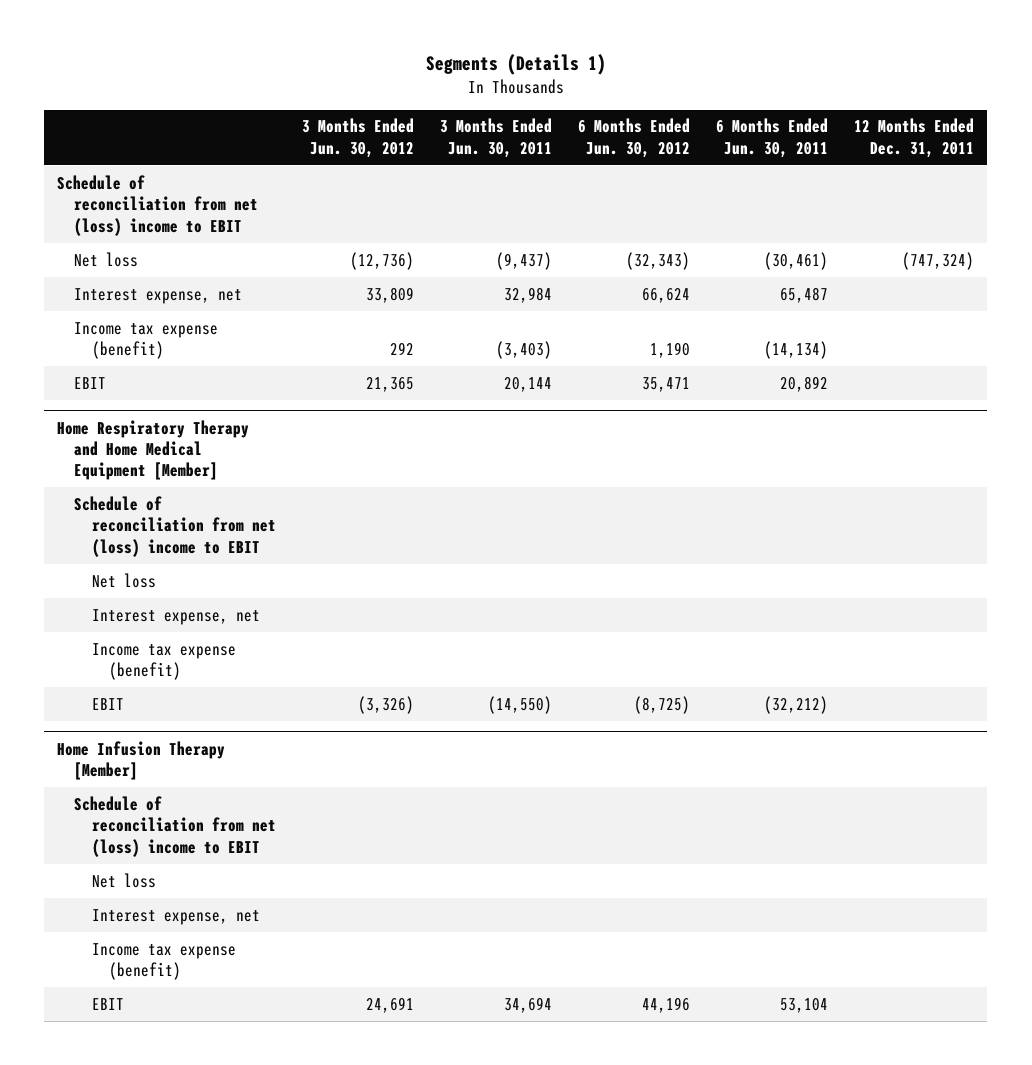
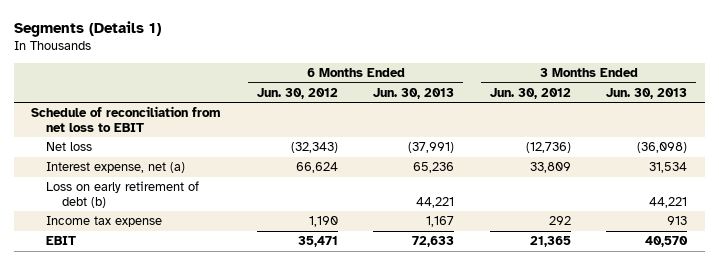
- | 3 Months Ended Jun. 30, 2012 | 3 Months Ended Jun. 30, 2011 | 6 Months Ended Jun. 30, 2012 | 6 Months Ended Jun. 30, 2011 | 12 Months Ended Dec. 31, 2011
+ | 6 Months Ended Jun. 30, 2012 | 6 Months Ended Jun. 30, 2013 | 3 Months Ended Jun. 30, 2012 | 3 Months Ended Jun. 30, 2013
- Schedule of reconciliation from net (loss) income to EBIT
+ Schedule of reconciliation from net loss to EBIT
- Interest expense, net | 33,809 | 32,984 | 66,624 | 65,487 |
- Income tax expense (benefit) | 292 | (3,403) | 1,190 | (14,134) |
+ Interest expense, net (a) | 66,624 | 65,236 | 33,809 | 31,534
+ Loss on early retirement of debt (b) | | 44,221 | | 44,221
+ Income tax expense | 1,190 | 1,167 | 292 | 913
- Home Respiratory Therapy and Home Medical Equipment [Member]
- Schedule of reconciliation from net (loss) income to EBIT
- Net loss
- Interest expense, net
- Income tax expense (benefit)
- EBIT | (3,326) | (14,550) | (8,725) | (32,212) |
- Home Infusion Therapy [Member]
- Schedule of reconciliation from net (loss) income to EBIT
- Net loss
- Interest expense, net
- Income tax expense (benefit)
- EBIT | 24,691 | 34,694 | 44,196 | 53,104 |

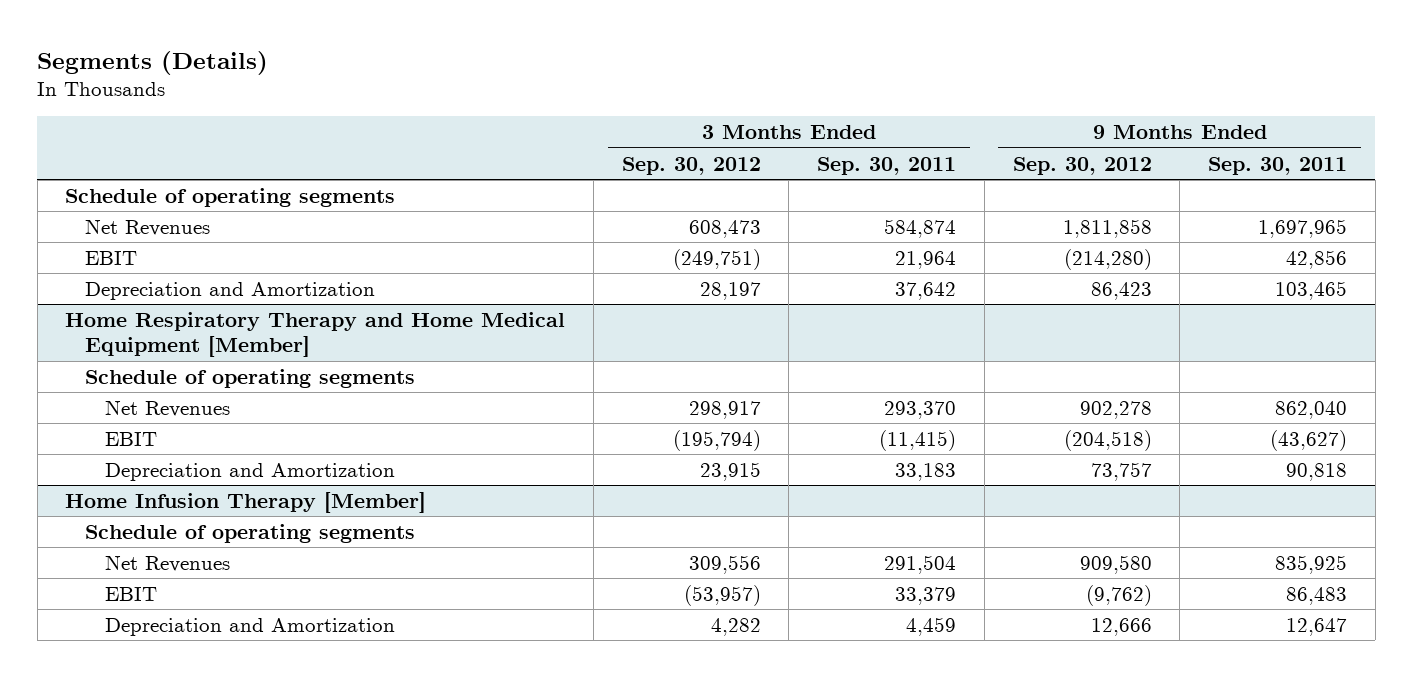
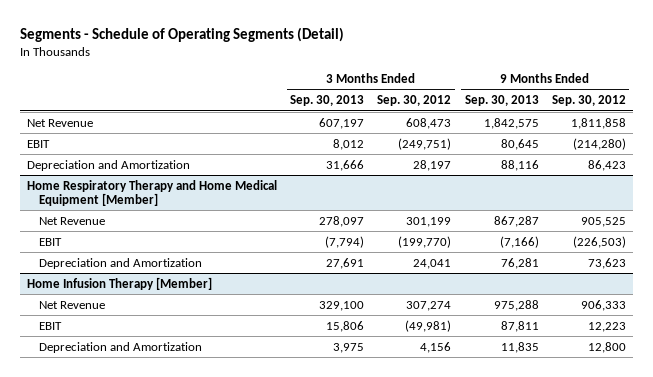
- Segments (Details)
+ Segments - Schedule of Operating Segments (Detail)
- | 3 Months Ended Sep. 30, 2012 | 3 Months Ended Sep. 30, 2011 | 9 Months Ended Sep. 30, 2012 | 9 Months Ended Sep. 30, 2011
+ | 3 Months Ended Sep. 30, 2013 | 3 Months Ended Sep. 30, 2012 | 9 Months Ended Sep. 30, 2013 | 9 Months Ended Sep. 30, 2012
- Schedule of operating segments
- Net Revenues | 608,473 | 584,874 | 1,811,858 | 1,697,965
+ Net Revenue | 607,197 | 608,473 | 1,842,575 | 1,811,858
@ Home Respiratory Therapy and Home Medical Equipment [Member]
- Schedule of operating segments
- Net Revenues | 298,917 | 293,370 | 902,278 | 862,040
- EBIT | (195,794) | (11,415) | (204,518) | (43,627)
- Depreciation and Amortization | 23,915 | 33,183 | 73,757 | 90,818
+ Net Revenue | 278,097 | 301,199 | 867,287 | 905,525
+ EBIT | (7,794) | (199,770) | (7,166) | (226,503)
+ Depreciation and Amortization | 27,691 | 24,041 | 76,281 | 73,623
@ Home Infusion Therapy [Member]
- Schedule of operating segments
- Net Revenues | 309,556 | 291,504 | 909,580 | 835,925
- EBIT | (53,957) | 33,379 | (9,762) | 86,483
- Depreciation and Amortization | 4,282 | 4,459 | 12,666 | 12,647
+ Net Revenue | 329,100 | 307,274 | 975,288 | 906,333
+ EBIT | 15,806 | (49,981) | 87,811 | 12,223
+ Depreciation and Amortization | 3,975 | 4,156 | 11,835 | 12,800

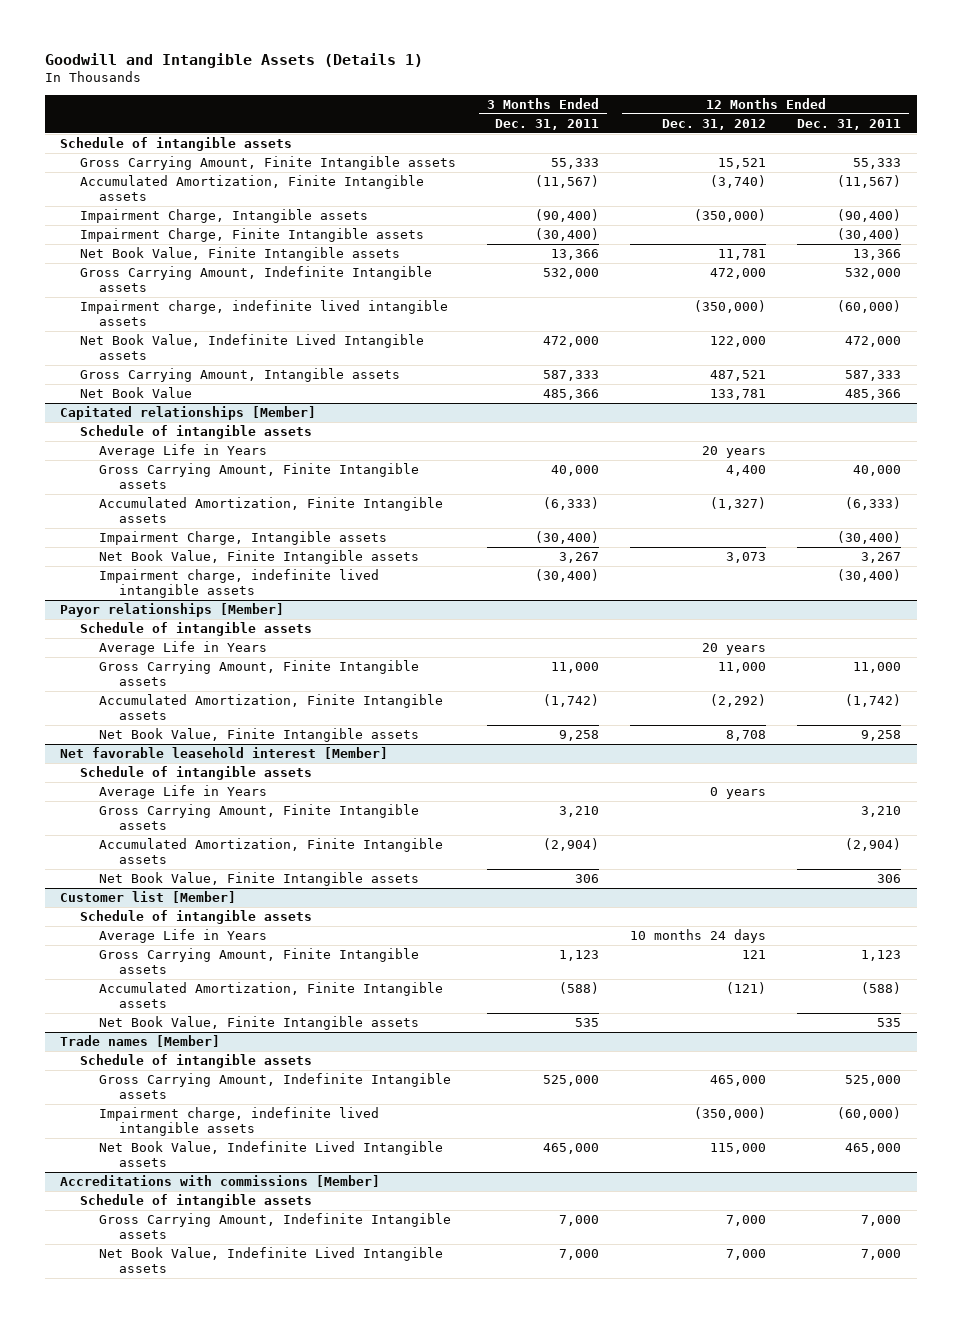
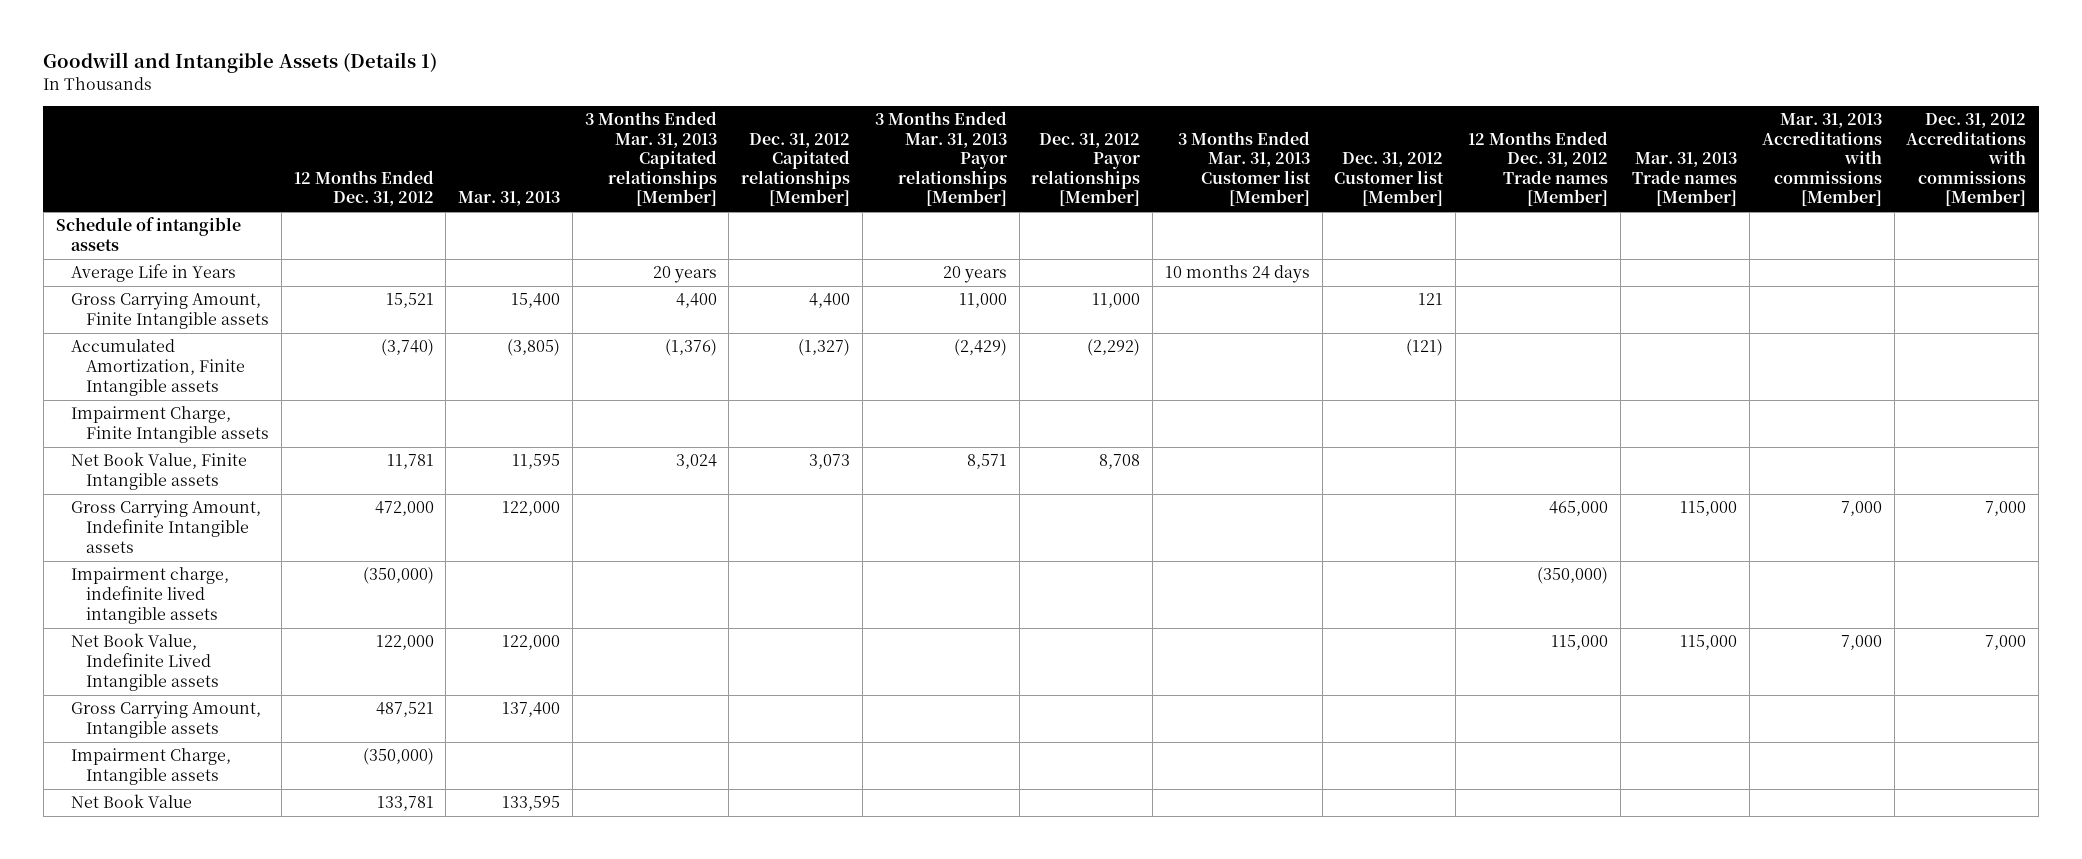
- | 3 Months Ended Dec. 31, 2011 | 12 Months Ended Dec. 31, 2012 | 12 Months Ended Dec. 31, 2011
+ | 12 Months Ended Dec. 31, 2012 | Mar. 31, 2013 | 3 Months Ended Mar. 31, 2013 Capitated relationships [Member] | Dec. 31, 2012 Capitated relationships [Member] | 3 Months Ended Mar. 31, 2013 Payor relationships [Member] | Dec. 31, 2012 Payor relationships [Member] | 3 Months Ended Mar. 31, 2013 Customer list [Member] | Dec. 31, 2012 Customer list [Member] | 12 Months Ended Dec. 31, 2012 Trade names [Member] | Mar. 31, 2013 Trade names [Member] | Mar. 31, 2013 Accreditations with commissions [Member] | Dec. 31, 2012 Accreditations with commissions [Member]
+ Average Life in Years | | | 20 years | | 20 years | | 10 months 24 days | | | | |
moved down: Impairment Charge, Intangible assets | (350,000) | | | | | | | | | | |
- Capitated relationships [Member]
- Schedule of intangible assets
- Average Life in Years | | 20 years |
- Gross Carrying Amount, Finite Intangible assets | 40,000 | 4,400 | 40,000
- Accumulated Amortization, Finite Intangible assets | (6,333) | (1,327) | (6,333)
- Impairment Charge, Intangible assets | (30,400) | | (30,400)
- Net Book Value, Finite Intangible assets | 3,267 | 3,073 | 3,267
- Impairment charge, indefinite lived intangible assets | (30,400) | | (30,400)
- Payor relationships [Member]
- Schedule of intangible assets
- Average Life in Years | | 20 years |
- Gross Carrying Amount, Finite Intangible assets | 11,000 | 11,000 | 11,000
- Accumulated Amortization, Finite Intangible assets | (1,742) | (2,292) | (1,742)
- Net Book Value, Finite Intangible assets | 9,258 | 8,708 | 9,258
- Net favorable leasehold interest [Member]
- Schedule of intangible assets
- Average Life in Years | | 0 years |
- Gross Carrying Amount, Finite Intangible assets | 3,210 | | 3,210
- Accumulated Amortization, Finite Intangible assets | (2,904) | | (2,904)
- Net Book Value, Finite Intangible assets | 306 | | 306
- Customer list [Member]
- Schedule of intangible assets
- Average Life in Years | | 10 months 24 days |
- Gross Carrying Amount, Finite Intangible assets | 1,123 | 121 | 1,123
- Accumulated Amortization, Finite Intangible assets | (588) | (121) | (588)
- Net Book Value, Finite Intangible assets | 535 | | 535
- Trade names [Member]
- Schedule of intangible assets
- Gross Carrying Amount, Indefinite Intangible assets | 525,000 | 465,000 | 525,000
- Impairment charge, indefinite lived intangible assets | | (350,000) | (60,000)
- Net Book Value, Indefinite Lived Intangible assets | 465,000 | 115,000 | 465,000
- Accreditations with commissions [Member]
- Schedule of intangible assets
- Gross Carrying Amount, Indefinite Intangible assets | 7,000 | 7,000 | 7,000
- Net Book Value, Indefinite Lived Intangible assets | 7,000 | 7,000 | 7,000

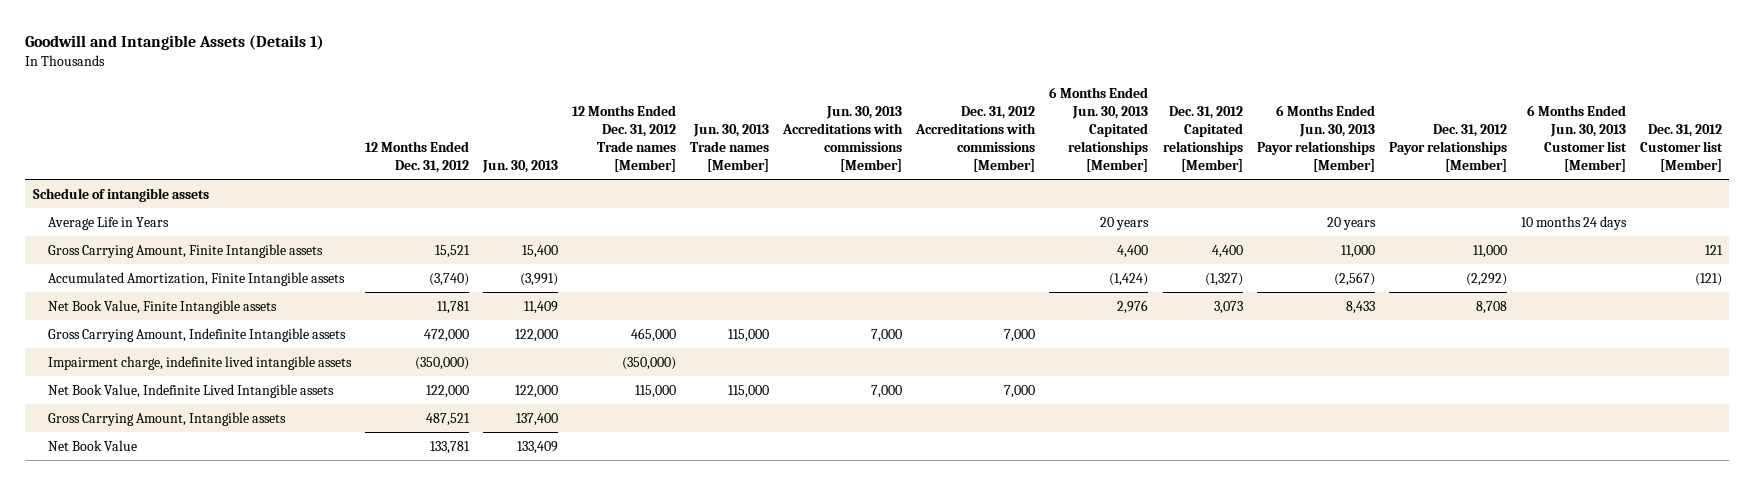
- | 12 Months Ended Dec. 31, 2012 | Mar. 31, 2013 | 3 Months Ended Mar. 31, 2013 Capitated relationships [Member] | Dec. 31, 2012 Capitated relationships [Member] | 3 Months Ended Mar. 31, 2013 Payor relationships [Member] | Dec. 31, 2012 Payor relationships [Member] | 3 Months Ended Mar. 31, 2013 Customer list [Member] | Dec. 31, 2012 Customer list [Member] | 12 Months Ended Dec. 31, 2012 Trade names [Member] | Mar. 31, 2013 Trade names [Member] | Mar. 31, 2013 Accreditations with commissions [Member] | Dec. 31, 2012 Accreditations with commissions [Member]
+ | 12 Months Ended Dec. 31, 2012 | Jun. 30, 2013 | 12 Months Ended Dec. 31, 2012 Trade names [Member] | Jun. 30, 2013 Trade names [Member] | Jun. 30, 2013 Accreditations with commissions [Member] | Dec. 31, 2012 Accreditations with commissions [Member] | 6 Months Ended Jun. 30, 2013 Capitated relationships [Member] | Dec. 31, 2012 Capitated relationships [Member] | 6 Months Ended Jun. 30, 2013 Payor relationships [Member] | Dec. 31, 2012 Payor relationships [Member] | 6 Months Ended Jun. 30, 2013 Customer list [Member] | Dec. 31, 2012 Customer list [Member]
- Impairment Charge, Finite Intangible assets
- Impairment Charge, Intangible assets | (350,000) | | | | | | | | | | |

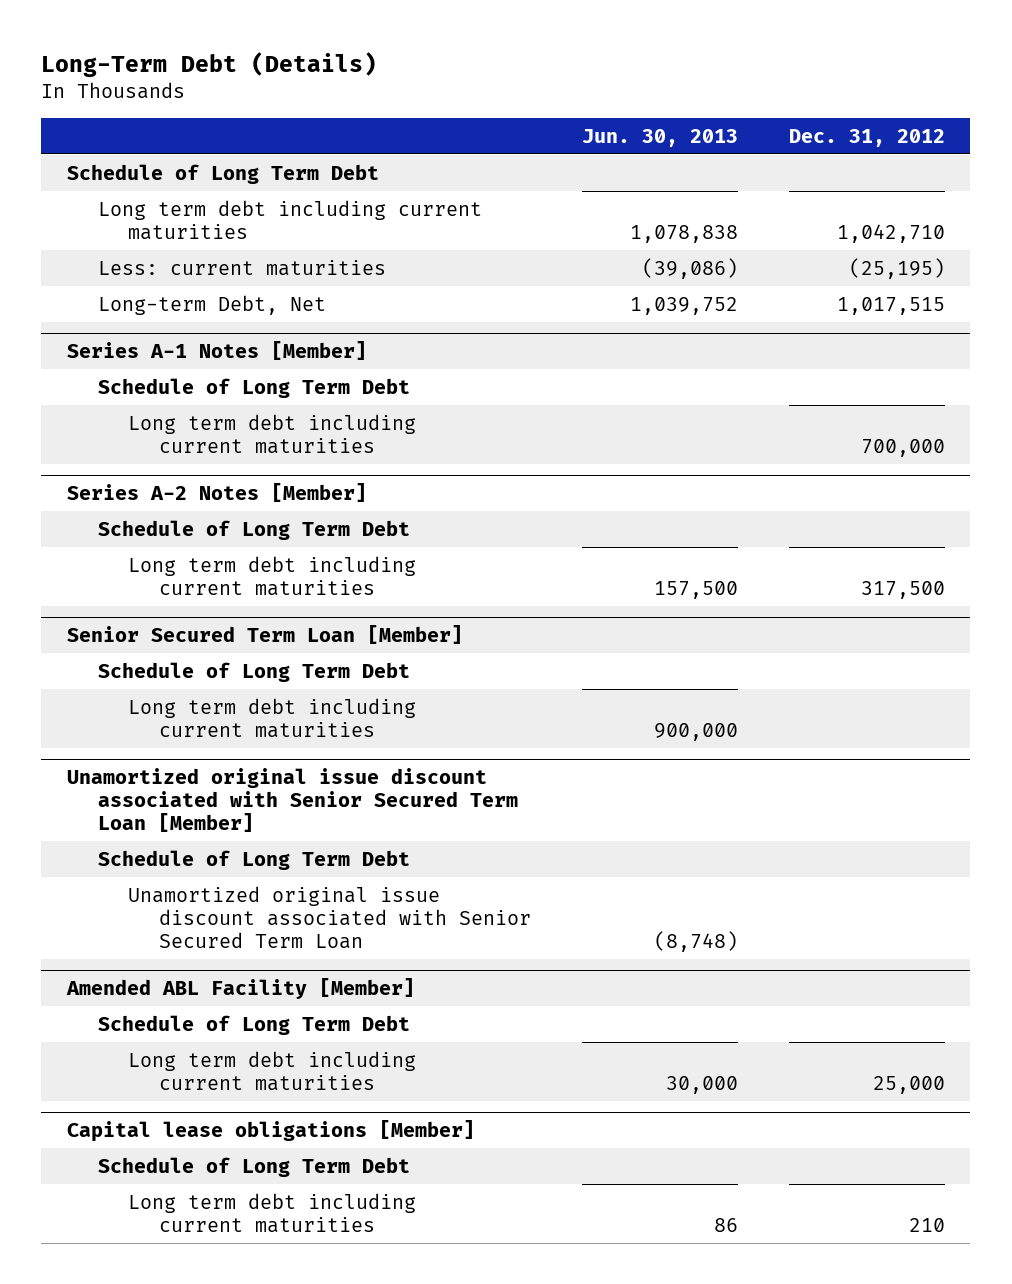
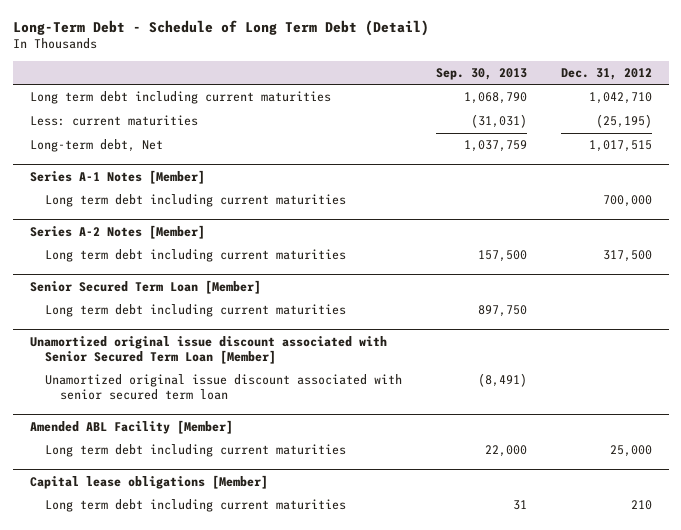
- Long-Term Debt (Details)
+ Long-Term Debt - Schedule of Long Term Debt (Detail)
- | Jun. 30, 2013 | Dec. 31, 2012
+ | Sep. 30, 2013 | Dec. 31, 2012
- Schedule of Long Term Debt
- Long-term Debt, Net | 1,039,752 | 1,017,515
+ Long-term debt, Net | 1,037,759 | 1,017,515
@ Series A-1 Notes [Member]
- Schedule of Long Term Debt
@ Series A-2 Notes [Member]
- Schedule of Long Term Debt
@ Senior Secured Term Loan [Member]
- Schedule of Long Term Debt
@ Unamortized original issue discount associated with Senior Secured Term Loan [Member]
- Schedule of Long Term Debt
- Unamortized original issue discount associated with Senior Secured Term Loan | (8,748) |
+ Unamortized original issue discount associated with senior secured term loan | (8,491) |
@ Amended ABL Facility [Member]
- Schedule of Long Term Debt
@ Capital lease obligations [Member]
- Schedule of Long Term Debt

